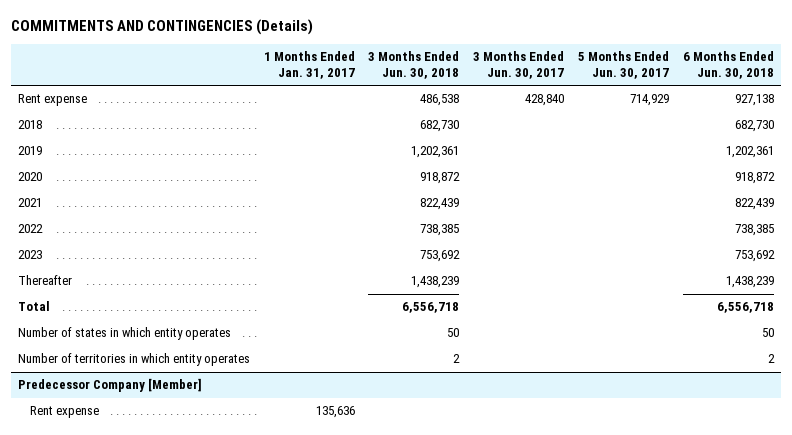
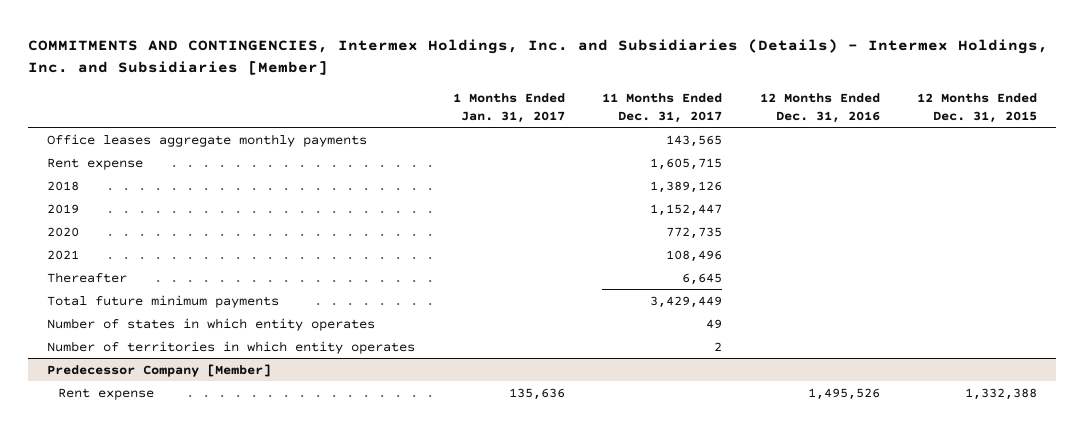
- COMMITMENTS AND CONTINGENCIES (Details)
+ COMMITMENTS AND CONTINGENCIES, Intermex Holdings, Inc. and Subsidiaries (Details) - Intermex Holdings, Inc. and Subsidiaries [Member]
- | 1 Months Ended Jan. 31, 2017 | 3 Months Ended Jun. 30, 2018 | 3 Months Ended Jun. 30, 2017 | 5 Months Ended Jun. 30, 2017 | 6 Months Ended Jun. 30, 2018
+ | 1 Months Ended Jan. 31, 2017 | 11 Months Ended Dec. 31, 2017 | 12 Months Ended Dec. 31, 2016 | 12 Months Ended Dec. 31, 2015
+ Office leases aggregate monthly payments | | 143,565 | |
- 2022 | | 738,385 | | | 738,385
- 2023 | | 753,692 | | | 753,692
- Total | | 6,556,718 | | | 6,556,718
+ Total future minimum payments | | 3,429,449 | |

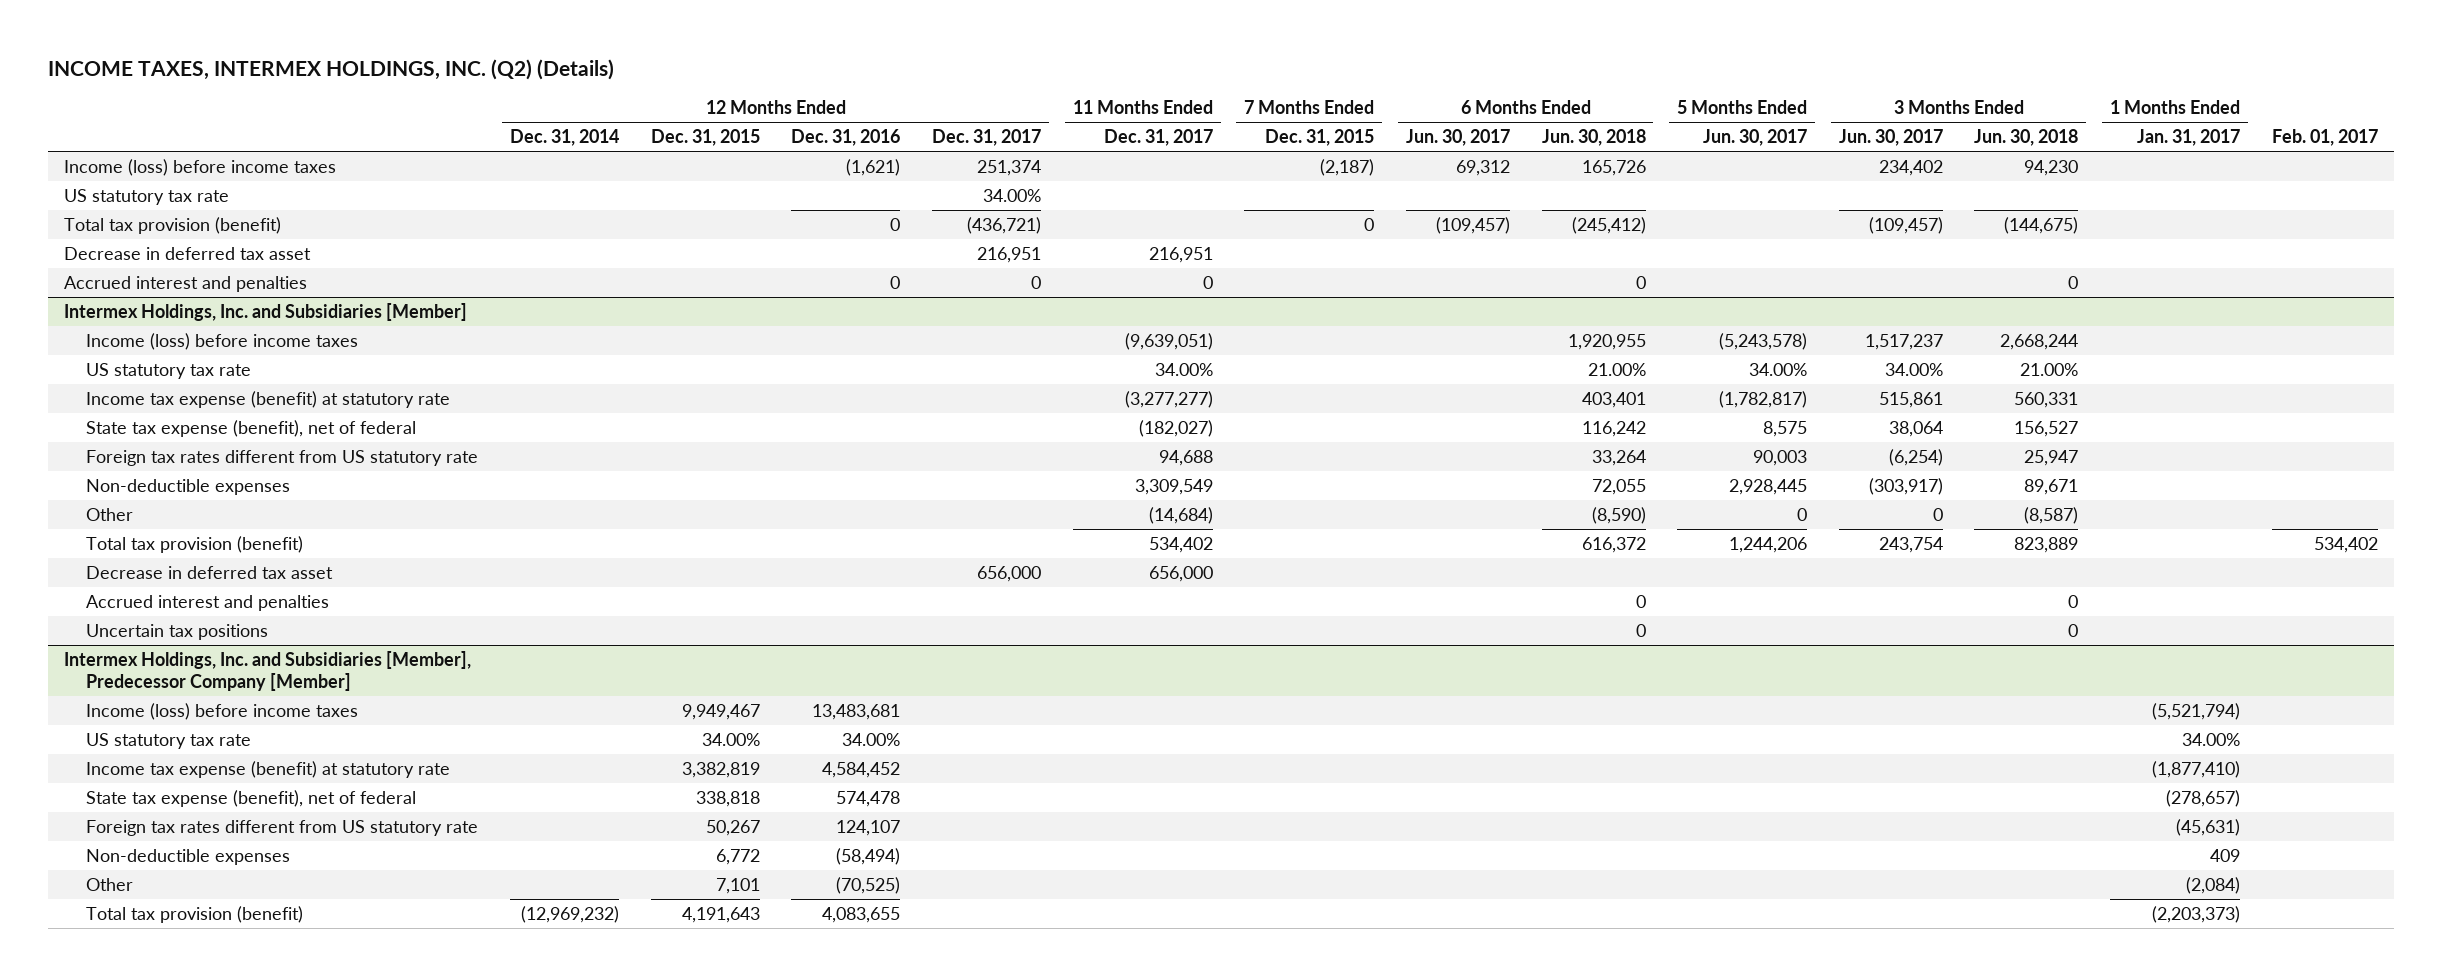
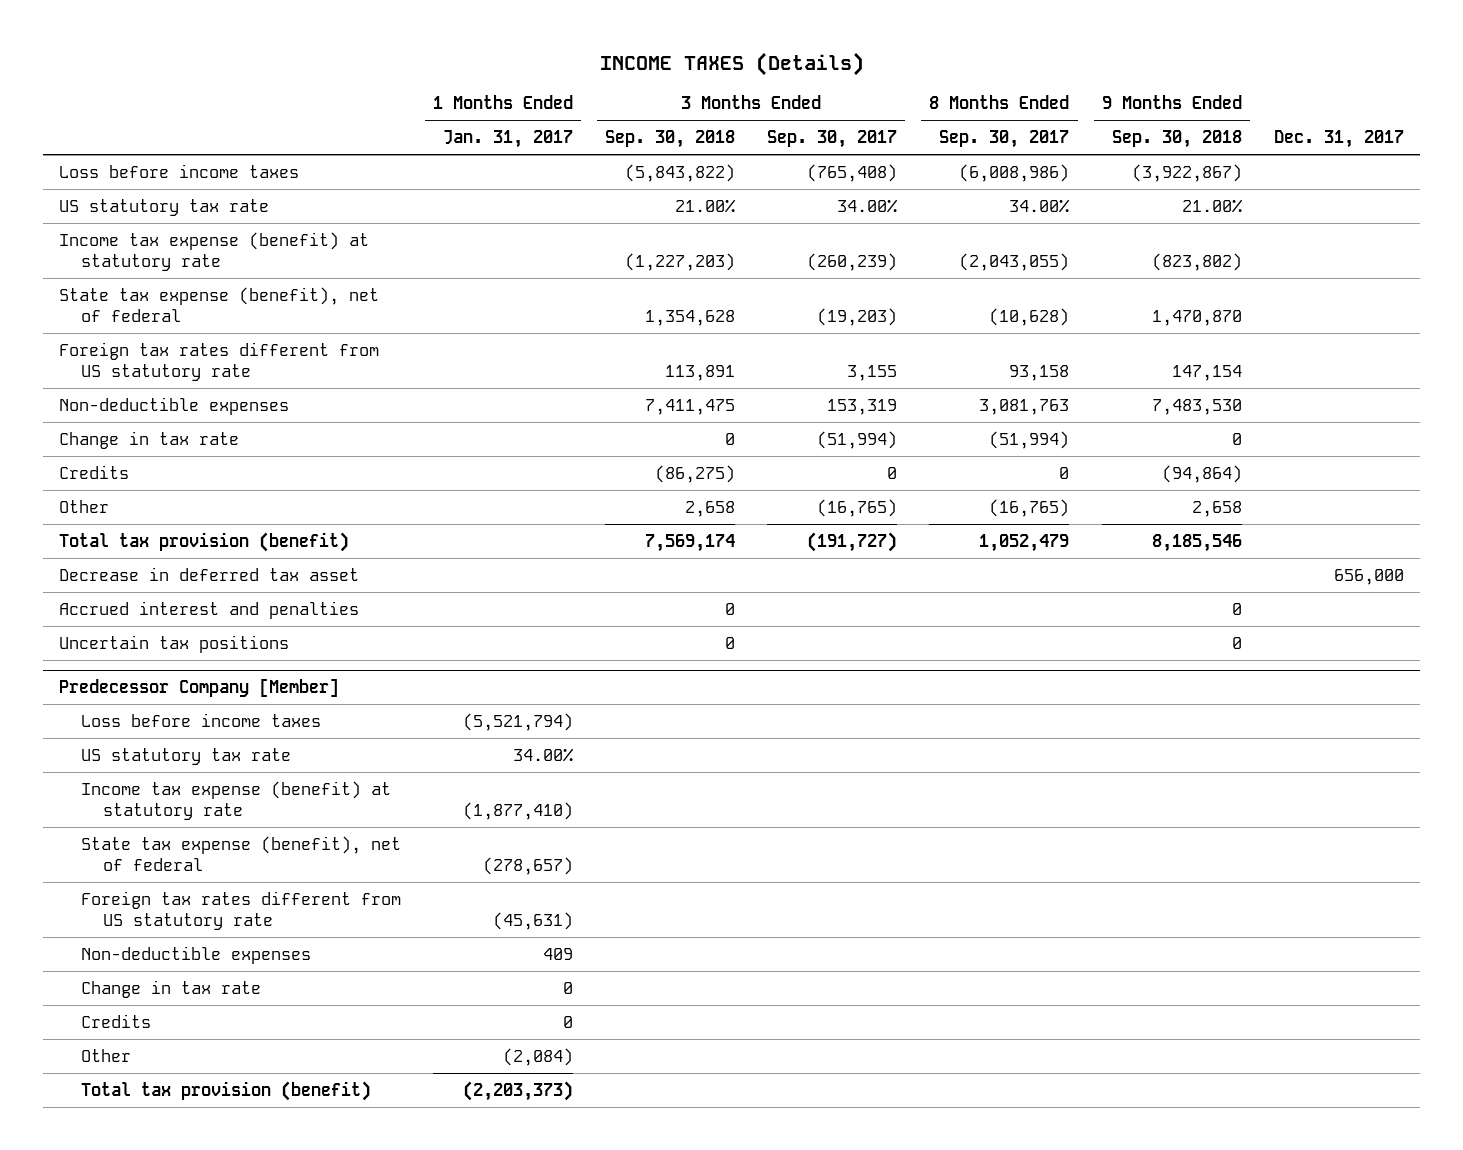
- INCOME TAXES, INTERMEX HOLDINGS, INC. (Q2) (Details)
+ INCOME TAXES (Details)
- | 12 Months Ended Dec. 31, 2014 | 12 Months Ended Dec. 31, 2015 | 12 Months Ended Dec. 31, 2016 | 12 Months Ended Dec. 31, 2017 | 11 Months Ended Dec. 31, 2017 | 7 Months Ended Dec. 31, 2015 | 6 Months Ended Jun. 30, 2017 | 6 Months Ended Jun. 30, 2018 | 5 Months Ended Jun. 30, 2017 | 3 Months Ended Jun. 30, 2017 | 3 Months Ended Jun. 30, 2018 | 1 Months Ended Jan. 31, 2017 | Feb. 01, 2017
+ | 1 Months Ended Jan. 31, 2017 | 3 Months Ended Sep. 30, 2018 | 3 Months Ended Sep. 30, 2017 | 8 Months Ended Sep. 30, 2017 | 9 Months Ended Sep. 30, 2018 | Dec. 31, 2017
- Income (loss) before income taxes | | | (1,621) | 251,374 | | (2,187) | 69,312 | 165,726 | | 234,402 | 94,230 | |
+ Loss before income taxes | | (5,843,822) | (765,408) | (6,008,986) | (3,922,867) |
+ Income tax expense (benefit) at statutory rate | | (1,227,203) | (260,239) | (2,043,055) | (823,802) |
+ State tax expense (benefit), net of federal | | 1,354,628 | (19,203) | (10,628) | 1,470,870 |
+ Foreign tax rates different from US statutory rate | | 113,891 | 3,155 | 93,158 | 147,154 |
+ Non-deductible expenses | | 7,411,475 | 153,319 | 3,081,763 | 7,483,530 |
+ Change in tax rate | | 0 | (51,994) | (51,994) | 0 |
+ Credits | | (86,275) | 0 | 0 | (94,864) |
+ Other | | 2,658 | (16,765) | (16,765) | 2,658 |
- Intermex Holdings, Inc. and Subsidiaries [Member]
- Income (loss) before income taxes | | | | | (9,639,051) | | | 1,920,955 | (5,243,578) | 1,517,237 | 2,668,244 | |
- US statutory tax rate | | | | | 34.00% | | | 21.00% | 34.00% | 34.00% | 21.00% | |
- Income tax expense (benefit) at statutory rate | | | | | (3,277,277) | | | 403,401 | (1,782,817) | 515,861 | 560,331 | |
- State tax expense (benefit), net of federal | | | | | (182,027) | | | 116,242 | 8,575 | 38,064 | 156,527 | |
- Foreign tax rates different from US statutory rate | | | | | 94,688 | | | 33,264 | 90,003 | (6,254) | 25,947 | |
- Non-deductible expenses | | | | | 3,309,549 | | | 72,055 | 2,928,445 | (303,917) | 89,671 | |
- Other | | | | | (14,684) | | | (8,590) | 0 | 0 | (8,587) | |
- Total tax provision (benefit) | | | | | 534,402 | | | 616,372 | 1,244,206 | 243,754 | 823,889 | | 534,402
- Decrease in deferred tax asset | | | | 656,000 | 656,000 | | | | | | | |
- Accrued interest and penalties | | | | | | | | 0 | | | 0 | |
- Uncertain tax positions | | | | | | | | 0 | | | 0 | |
- Intermex Holdings, Inc. and Subsidiaries [Member], Predecessor Company [Member]
- Income (loss) before income taxes | | 9,949,467 | 13,483,681 | | | | | | | | | (5,521,794) |
+ Uncertain tax positions | | 0 | | | 0 |
+ Predecessor Company [Member]
+ Loss before income taxes | (5,521,794) | | | | |
+ Change in tax rate | 0 | | | | |
+ Credits | 0 | | | | |

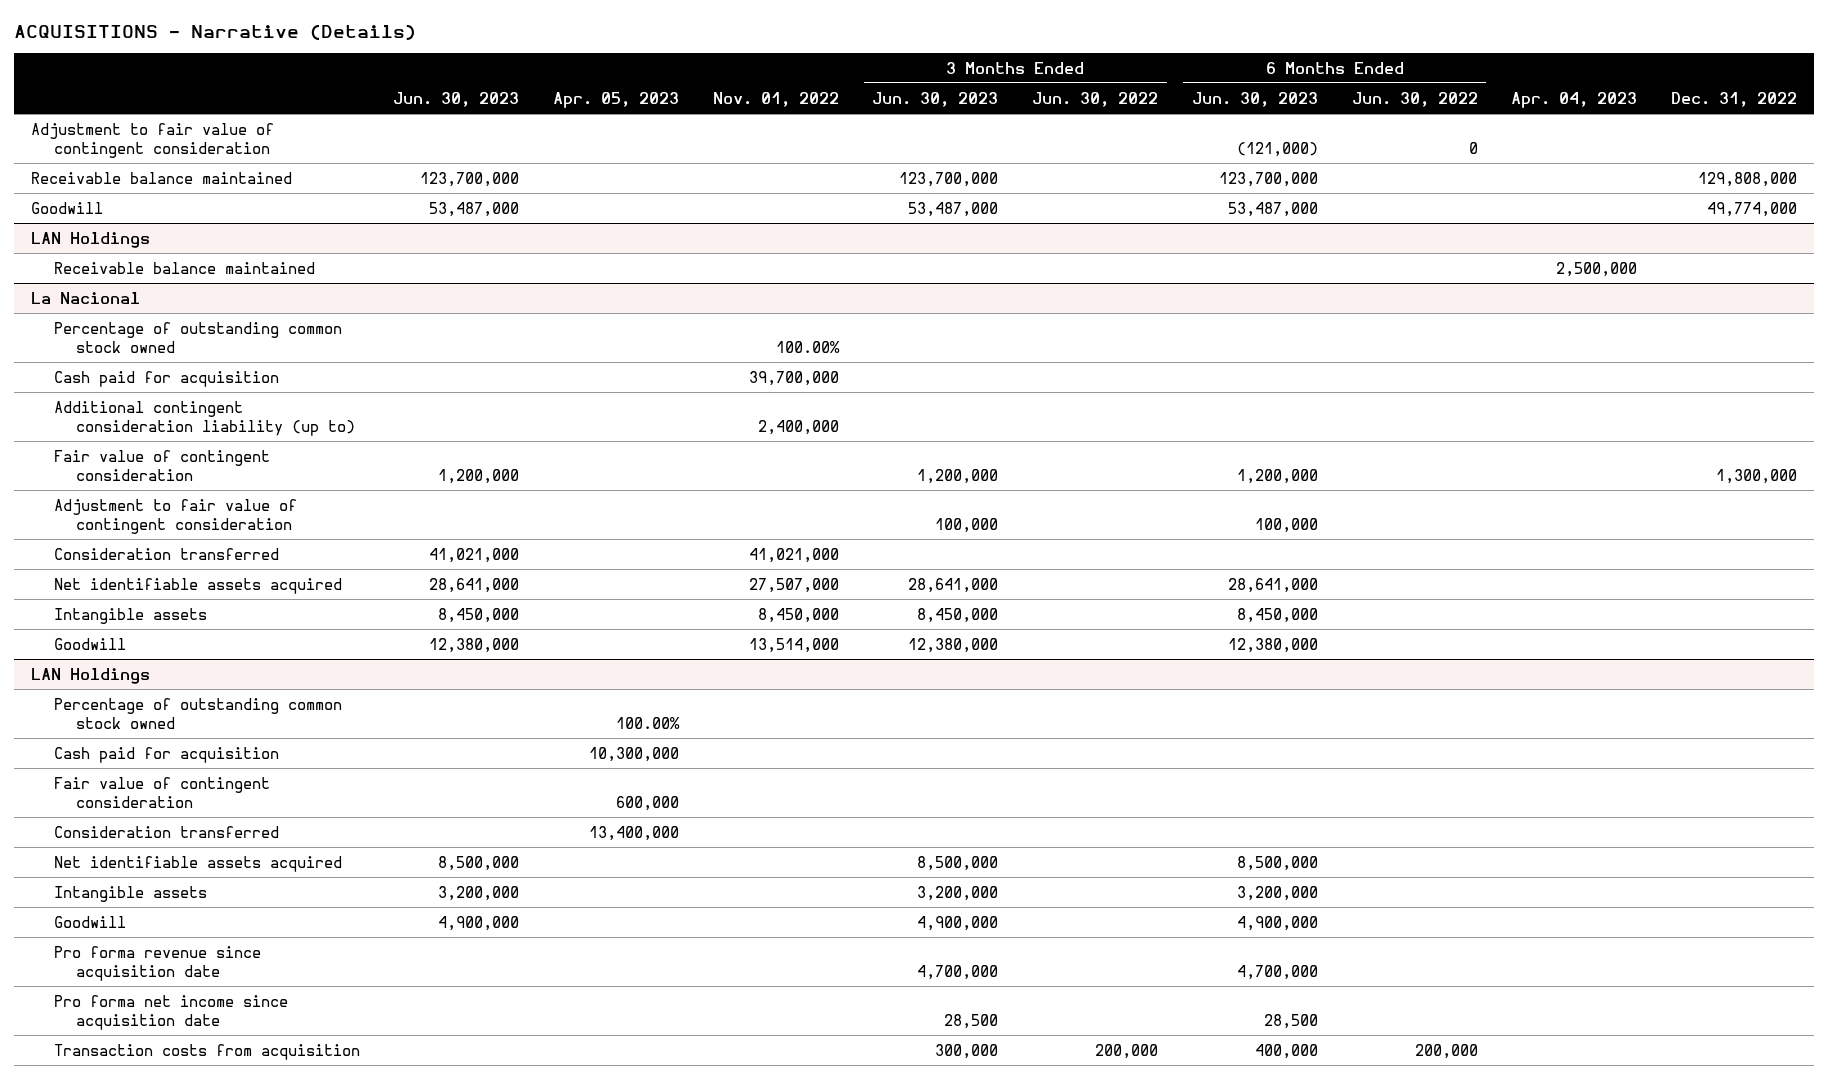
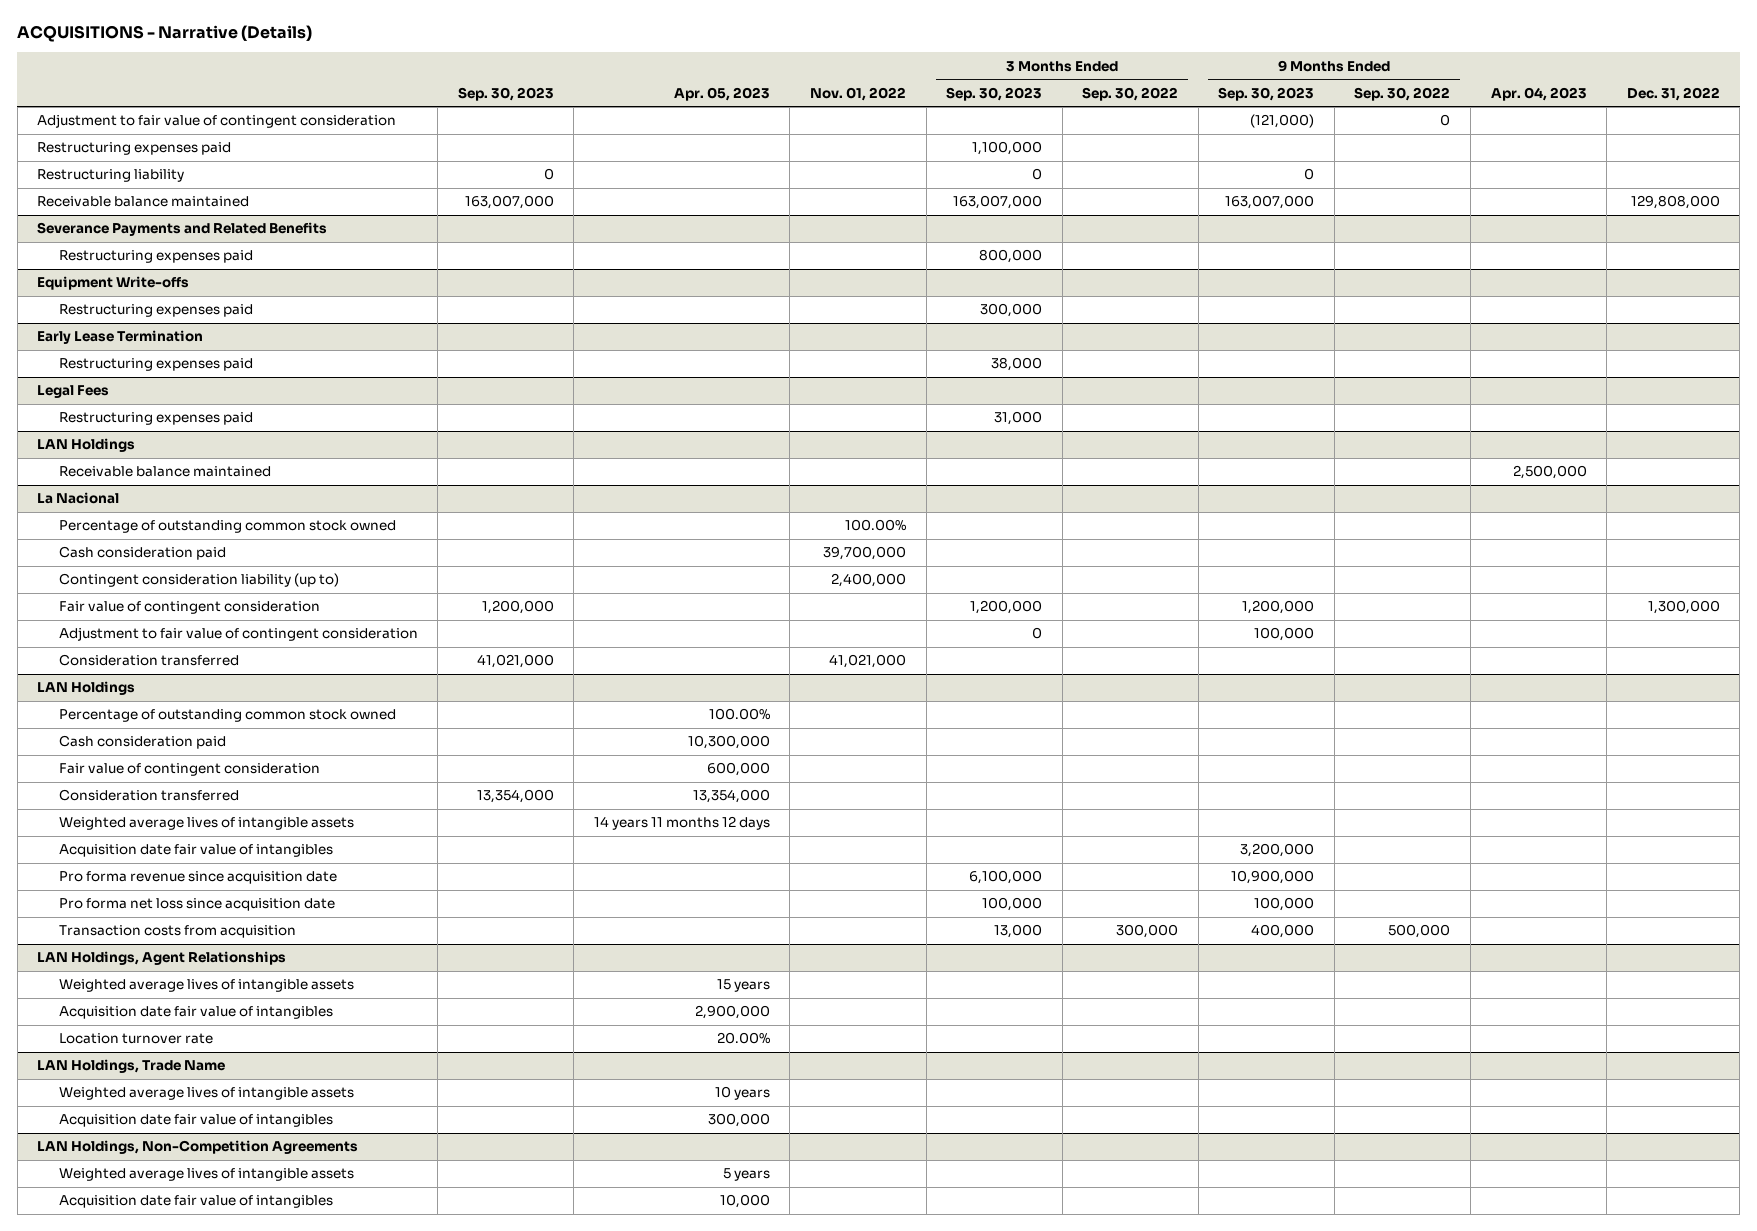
- | Jun. 30, 2023 | Apr. 05, 2023 | Nov. 01, 2022 | 3 Months Ended Jun. 30, 2023 | 3 Months Ended Jun. 30, 2022 | 6 Months Ended Jun. 30, 2023 | 6 Months Ended Jun. 30, 2022 | Apr. 04, 2023 | Dec. 31, 2022
+ | Sep. 30, 2023 | Apr. 05, 2023 | Nov. 01, 2022 | 3 Months Ended Sep. 30, 2023 | 3 Months Ended Sep. 30, 2022 | 9 Months Ended Sep. 30, 2023 | 9 Months Ended Sep. 30, 2022 | Apr. 04, 2023 | Dec. 31, 2022
+ Restructuring expenses paid | | | | 1,100,000 | | | | |
+ Restructuring liability | 0 | | | 0 | | 0 | | |
- Goodwill | 53,487,000 | | | 53,487,000 | | 53,487,000 | | | 49,774,000
+ Severance Payments and Related Benefits
+ Restructuring expenses paid | | | | 800,000 | | | | |
+ Equipment Write-offs
+ Restructuring expenses paid | | | | 300,000 | | | | |
+ Early Lease Termination
+ Restructuring expenses paid | | | | 38,000 | | | | |
+ Legal Fees
+ Restructuring expenses paid | | | | 31,000 | | | | |
@ La Nacional
- Cash paid for acquisition | | | 39,700,000 | | | | | |
- Additional contingent consideration liability (up to) | | | 2,400,000 | | | | | |
+ Cash consideration paid | | | 39,700,000 | | | | | |
+ Contingent consideration liability (up to) | | | 2,400,000 | | | | | |
- Net identifiable assets acquired | 28,641,000 | | 27,507,000 | 28,641,000 | | 28,641,000 | | |
- Intangible assets | 8,450,000 | | 8,450,000 | 8,450,000 | | 8,450,000 | | |
- Goodwill | 12,380,000 | | 13,514,000 | 12,380,000 | | 12,380,000 | | |
@ LAN Holdings
- Cash paid for acquisition | | 10,300,000 | | | | | | |
+ Cash consideration paid | | 10,300,000 | | | | | | |
- Consideration transferred | | 13,400,000 | | | | | | |
- Net identifiable assets acquired | 8,500,000 | | | 8,500,000 | | 8,500,000 | | |
- Intangible assets | 3,200,000 | | | 3,200,000 | | 3,200,000 | | |
- Goodwill | 4,900,000 | | | 4,900,000 | | 4,900,000 | | |
+ Consideration transferred | 13,354,000 | 13,354,000 | | | | | | |
+ Weighted average lives of intangible assets | | 14 years 11 months 12 days | | | | | | |
+ Acquisition date fair value of intangibles | | | | | | 3,200,000 | | |
- Pro forma net income since acquisition date | | | | 28,500 | | 28,500 | | |
+ Pro forma net loss since acquisition date | | | | 100,000 | | 100,000 | | |
+ LAN Holdings, Agent Relationships
+ Weighted average lives of intangible assets | | 15 years | | | | | | |
+ Acquisition date fair value of intangibles | | 2,900,000 | | | | | | |
+ Location turnover rate | | 20.00% | | | | | | |
+ LAN Holdings, Trade Name
+ Weighted average lives of intangible assets | | 10 years | | | | | | |
+ Acquisition date fair value of intangibles | | 300,000 | | | | | | |
+ LAN Holdings, Non-Competition Agreements
+ Weighted average lives of intangible assets | | 5 years | | | | | | |
+ Acquisition date fair value of intangibles | | 10,000 | | | | | | |

